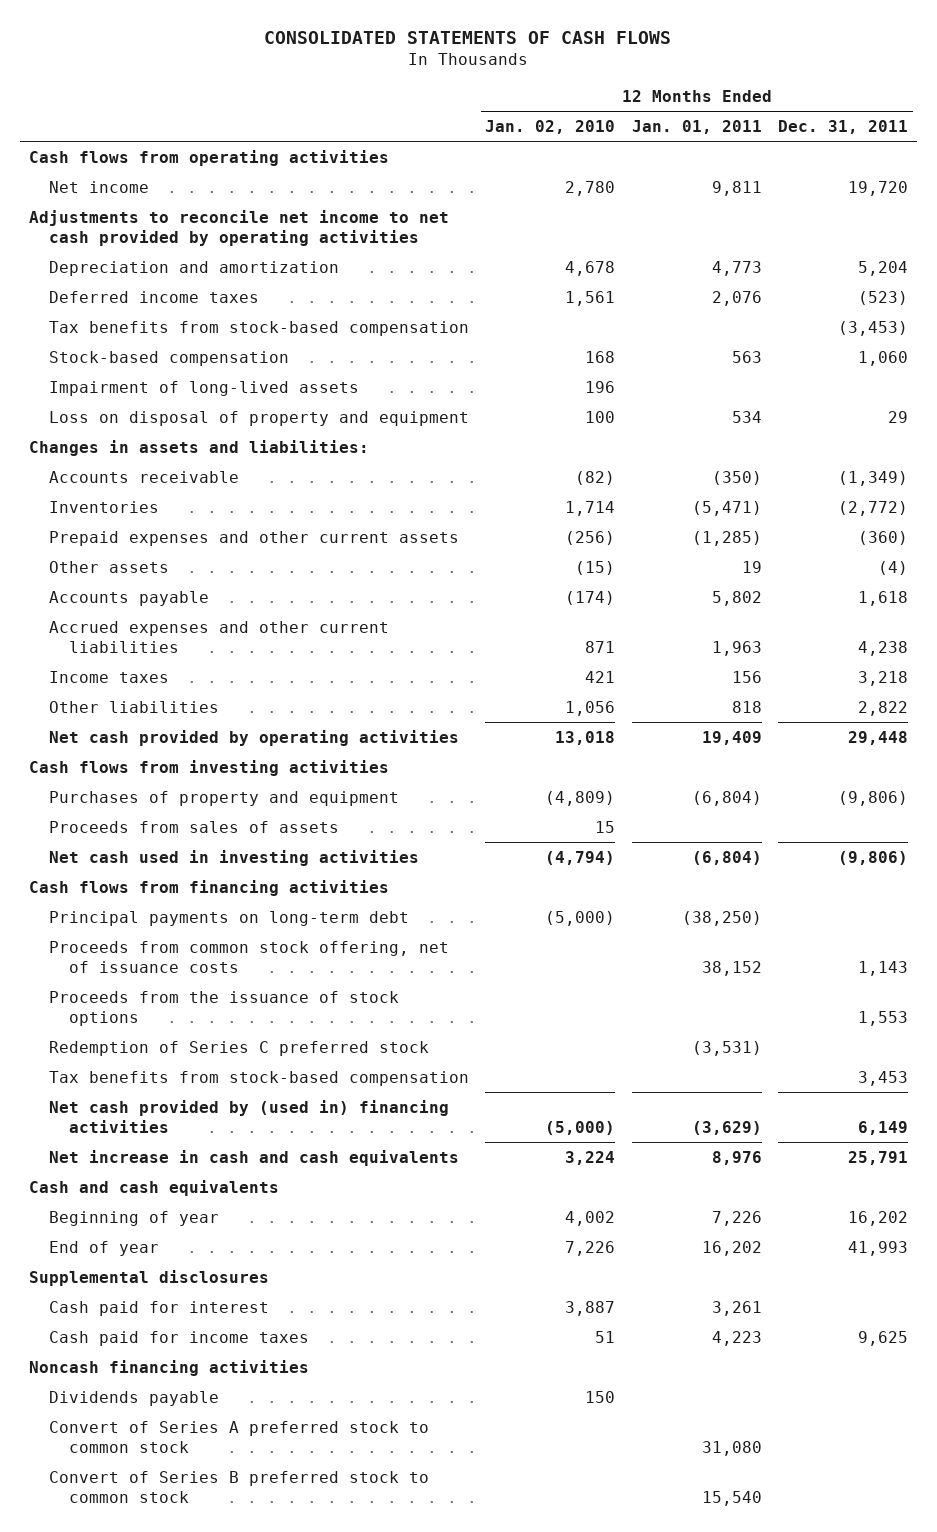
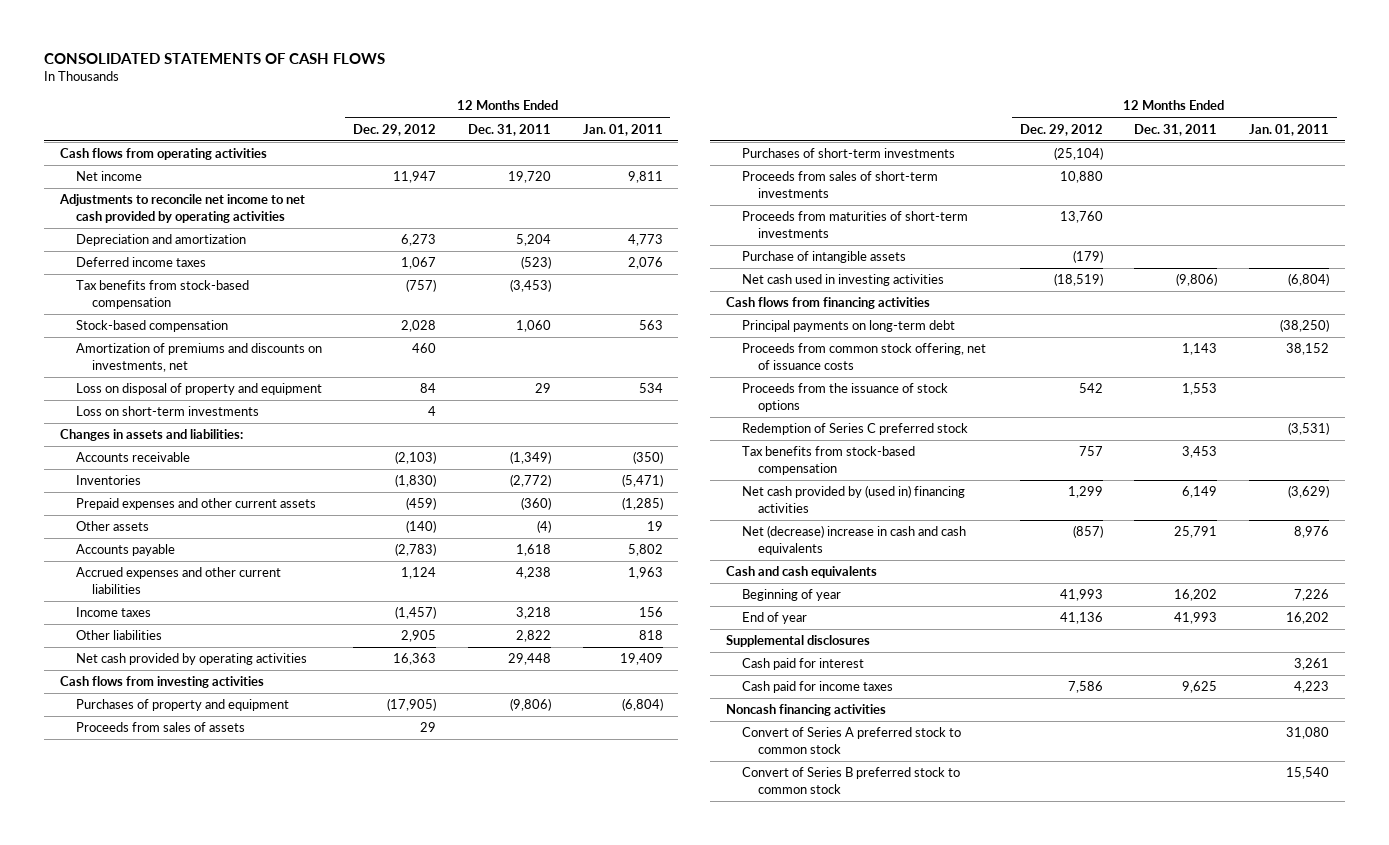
- | 12 Months Ended Jan. 02, 2010 | 12 Months Ended Jan. 01, 2011 | 12 Months Ended Dec. 31, 2011
+ | 12 Months Ended Dec. 29, 2012 | 12 Months Ended Dec. 31, 2011 | 12 Months Ended Jan. 01, 2011
- Impairment of long-lived assets | 196 | |
+ Amortization of premiums and discounts on investments, net | 460 | |
+ Loss on short-term investments | 4 | |
+ Purchases of short-term investments | (25,104) | |
+ Proceeds from sales of short-term investments | 10,880 | |
+ Proceeds from maturities of short-term investments | 13,760 | |
+ Purchase of intangible assets | (179) | |
- Net increase in cash and cash equivalents | 3,224 | 8,976 | 25,791
+ Net (decrease) increase in cash and cash equivalents | (857) | 25,791 | 8,976
- Dividends payable | 150 | |

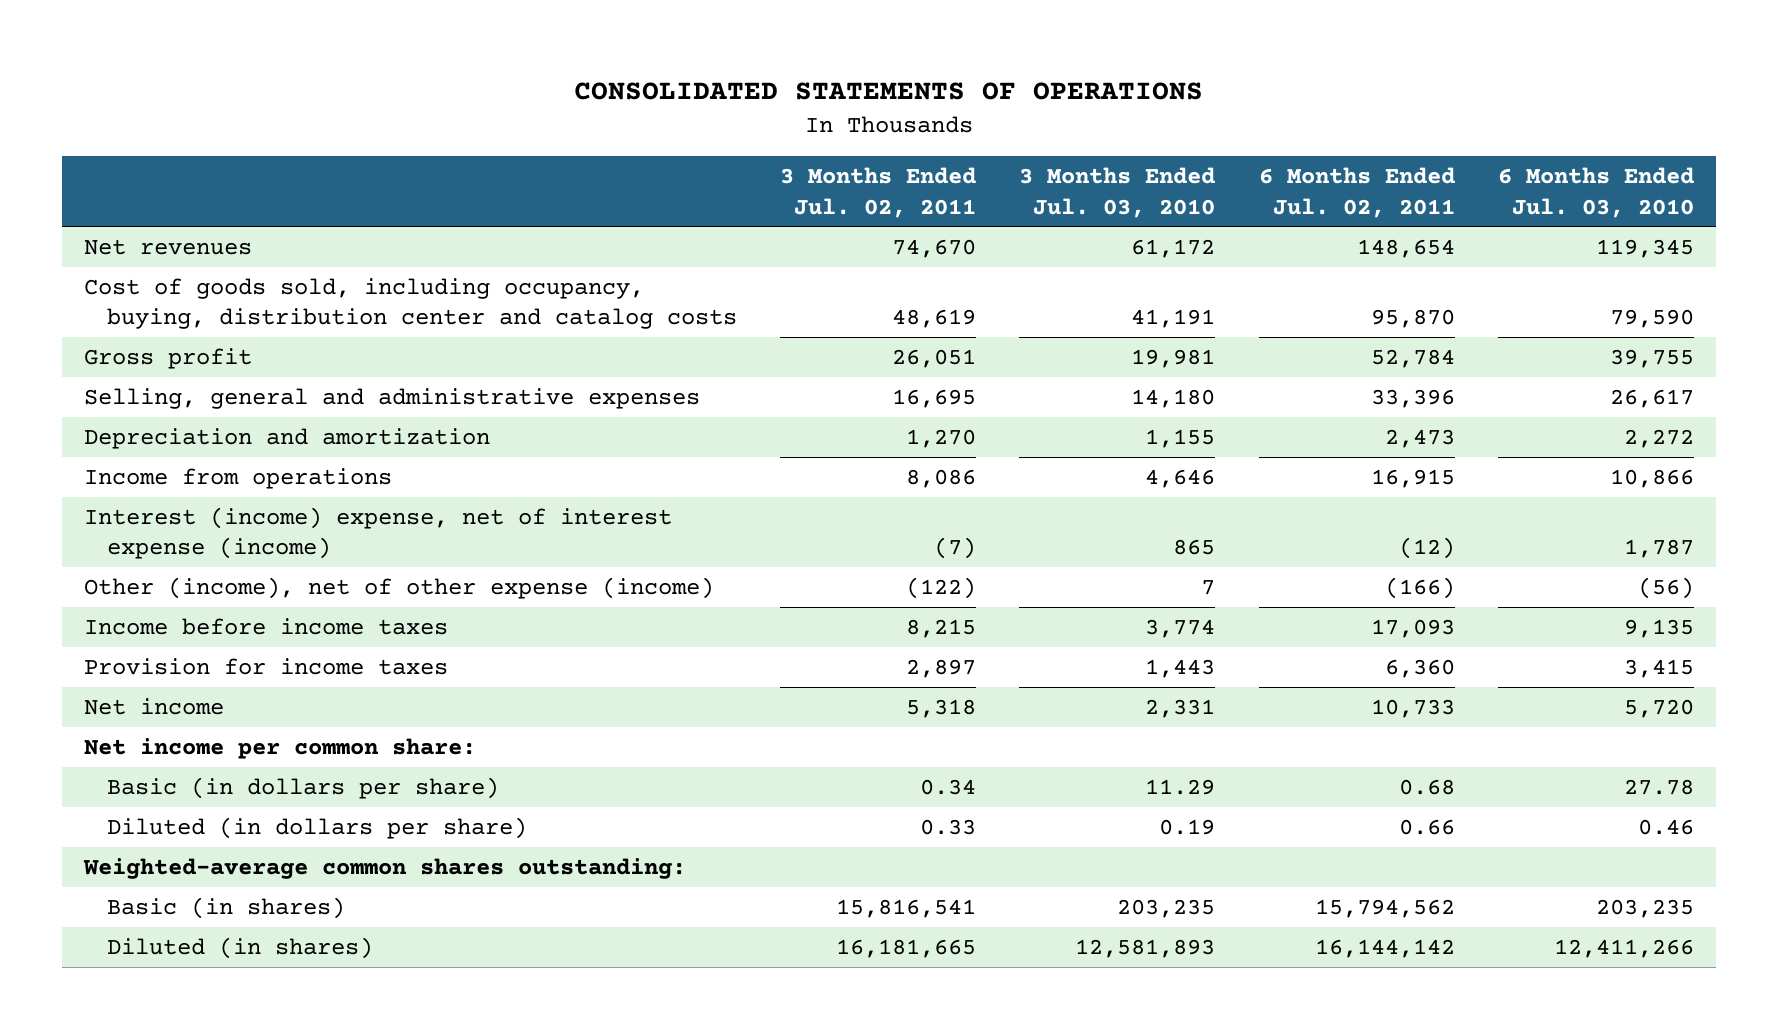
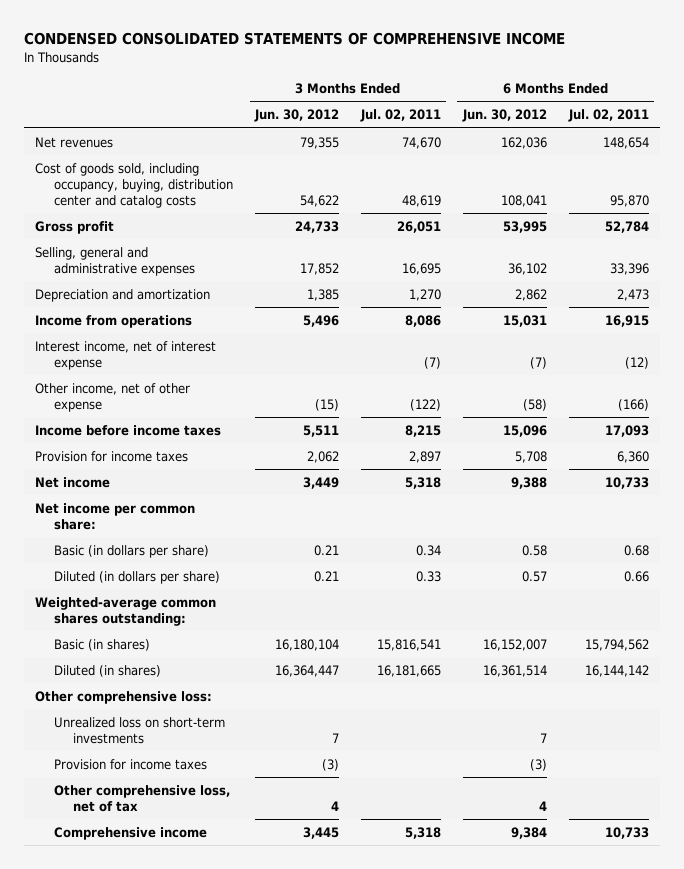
- CONSOLIDATED STATEMENTS OF OPERATIONS
+ CONDENSED CONSOLIDATED STATEMENTS OF COMPREHENSIVE INCOME
- | 3 Months Ended Jul. 02, 2011 | 3 Months Ended Jul. 03, 2010 | 6 Months Ended Jul. 02, 2011 | 6 Months Ended Jul. 03, 2010
+ | 3 Months Ended Jun. 30, 2012 | 3 Months Ended Jul. 02, 2011 | 6 Months Ended Jun. 30, 2012 | 6 Months Ended Jul. 02, 2011
- Interest (income) expense, net of interest expense (income) | (7) | 865 | (12) | 1,787
- Other (income), net of other expense (income) | (122) | 7 | (166) | (56)
+ Interest income, net of interest expense | | (7) | (7) | (12)
+ Other income, net of other expense | (15) | (122) | (58) | (166)
+ Other comprehensive loss:
+ Unrealized loss on short-term investments | 7 | | 7 |
+ Provision for income taxes | (3) | | (3) |
+ Other comprehensive loss, net of tax | 4 | | 4 |
+ Comprehensive income | 3,445 | 5,318 | 9,384 | 10,733

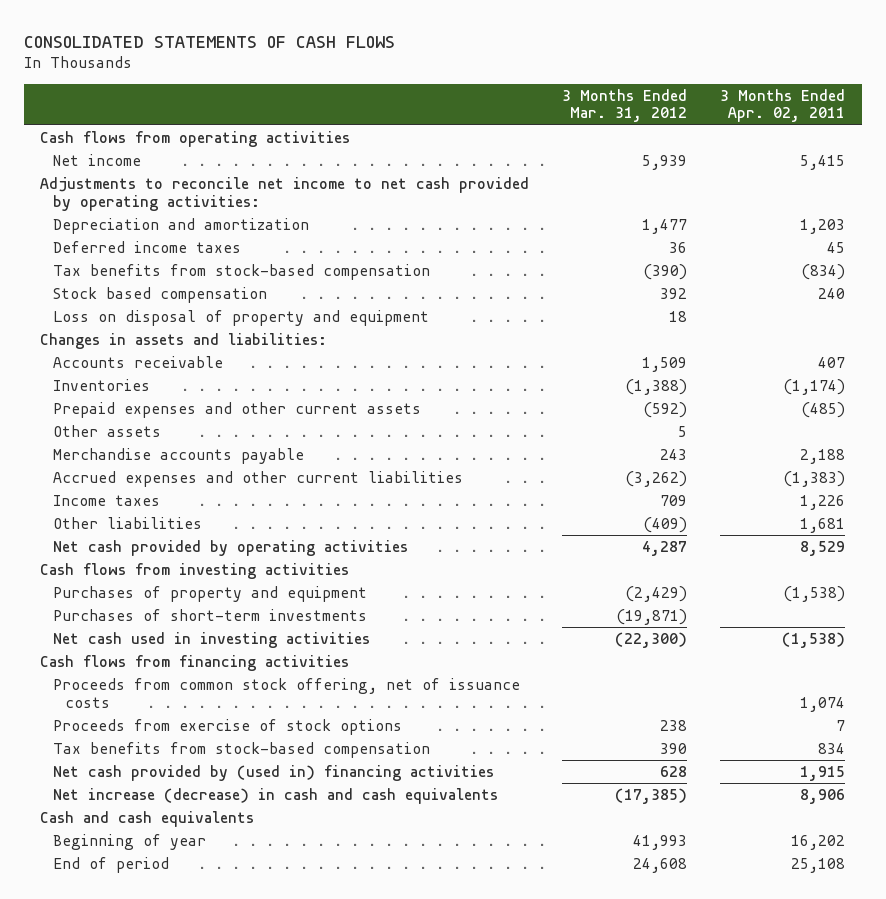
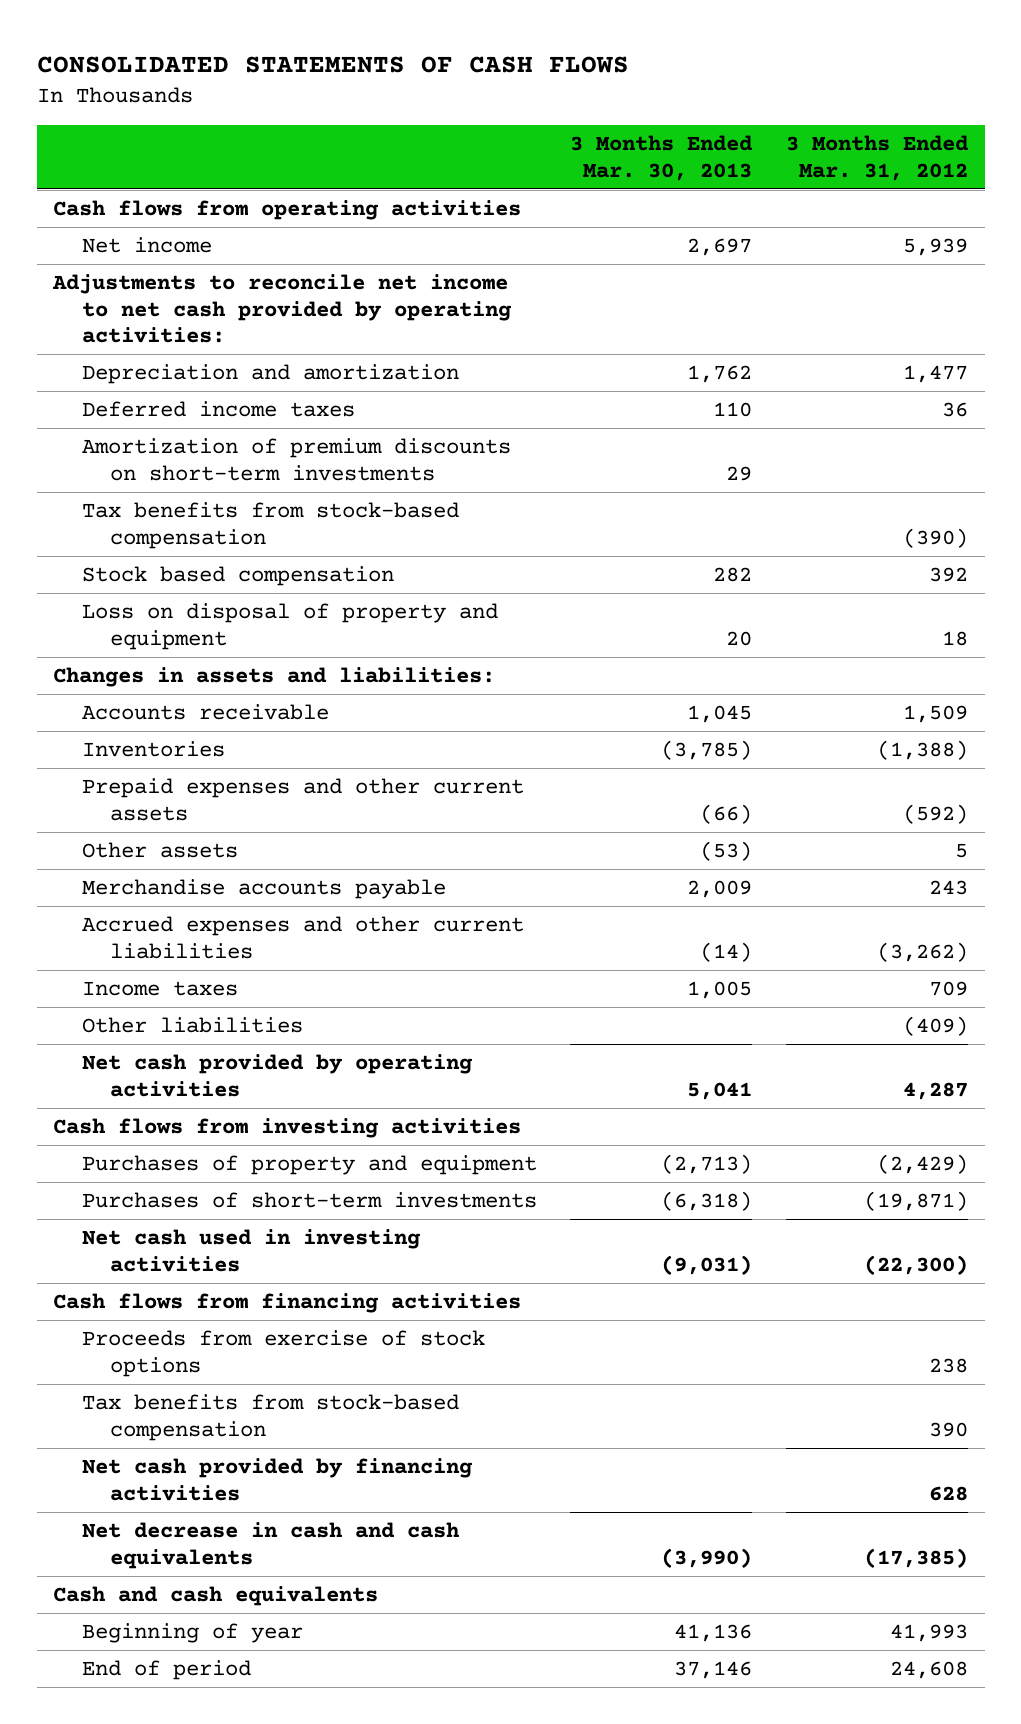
- | 3 Months Ended Mar. 31, 2012 | 3 Months Ended Apr. 02, 2011
+ | 3 Months Ended Mar. 30, 2013 | 3 Months Ended Mar. 31, 2012
+ Amortization of premium discounts on short-term investments | 29 |
- Proceeds from common stock offering, net of issuance costs | | 1,074
- Net cash provided by (used in) financing activities | 628 | 1,915
- Net increase (decrease) in cash and cash equivalents | (17,385) | 8,906
+ Net cash provided by financing activities | | 628
+ Net decrease in cash and cash equivalents | (3,990) | (17,385)

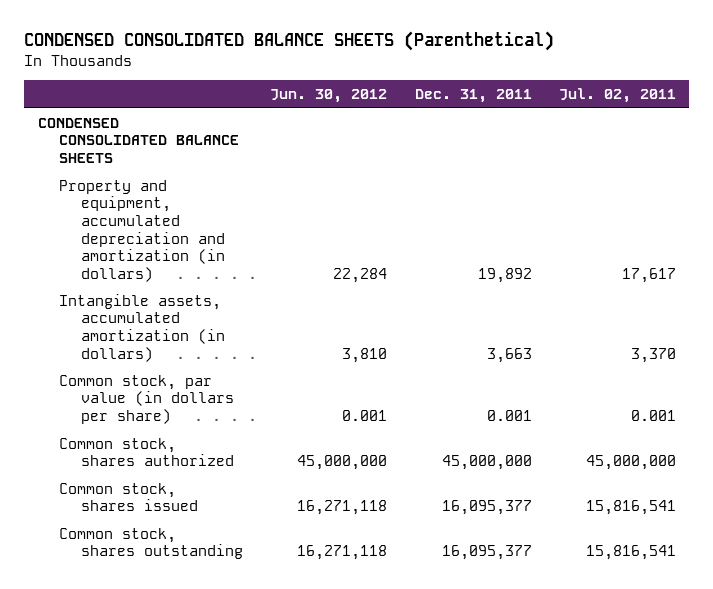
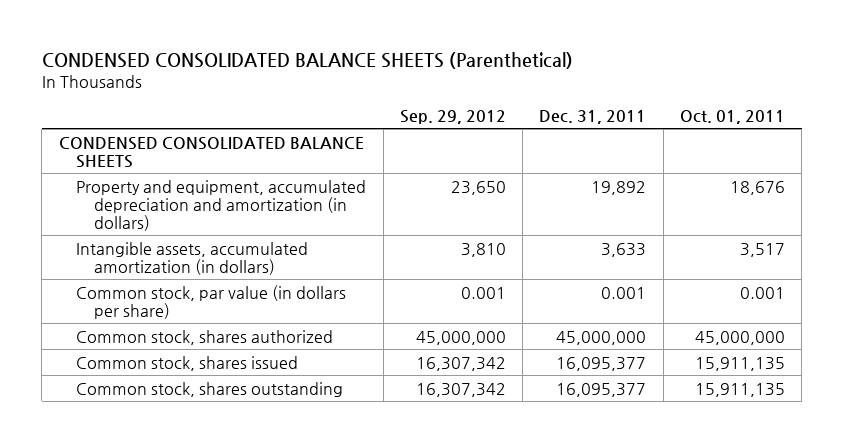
- | Jun. 30, 2012 | Dec. 31, 2011 | Jul. 02, 2011
+ | Sep. 29, 2012 | Dec. 31, 2011 | Oct. 01, 2011
- Intangible assets, accumulated amortization (in dollars) | 3,810 | 3,663 | 3,370
+ Intangible assets, accumulated amortization (in dollars) | 3,810 | 3,633 | 3,517

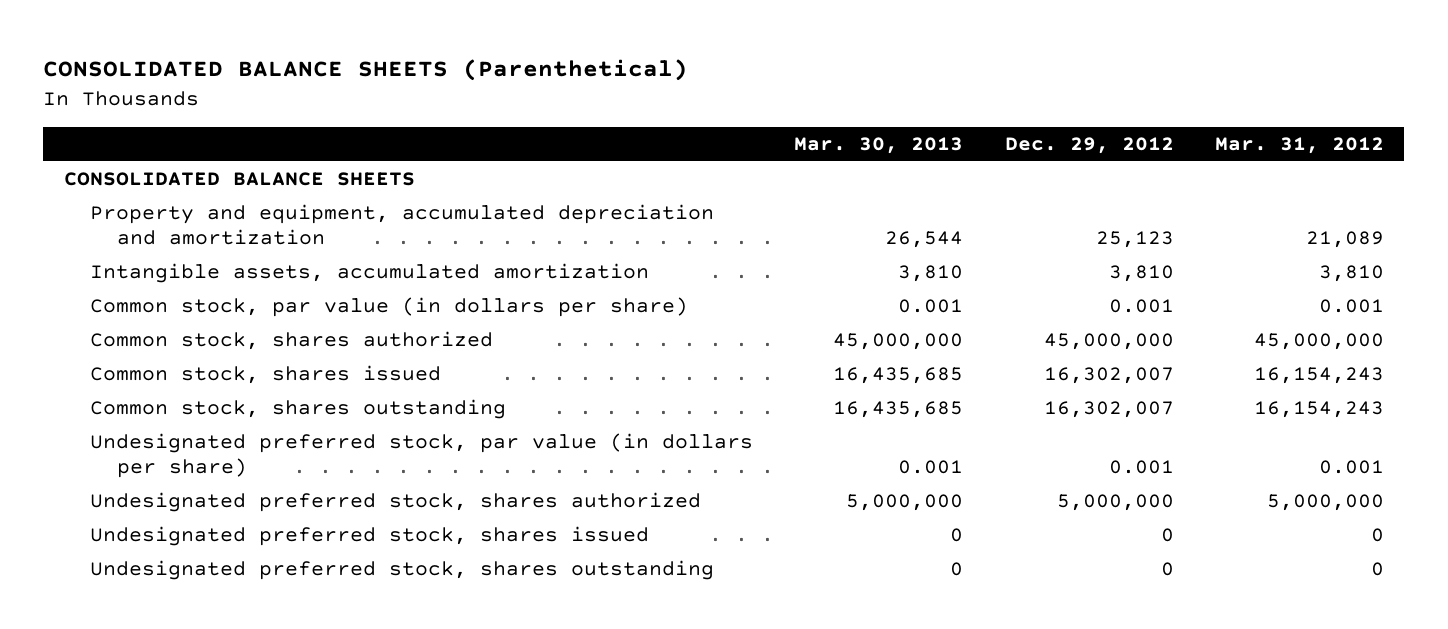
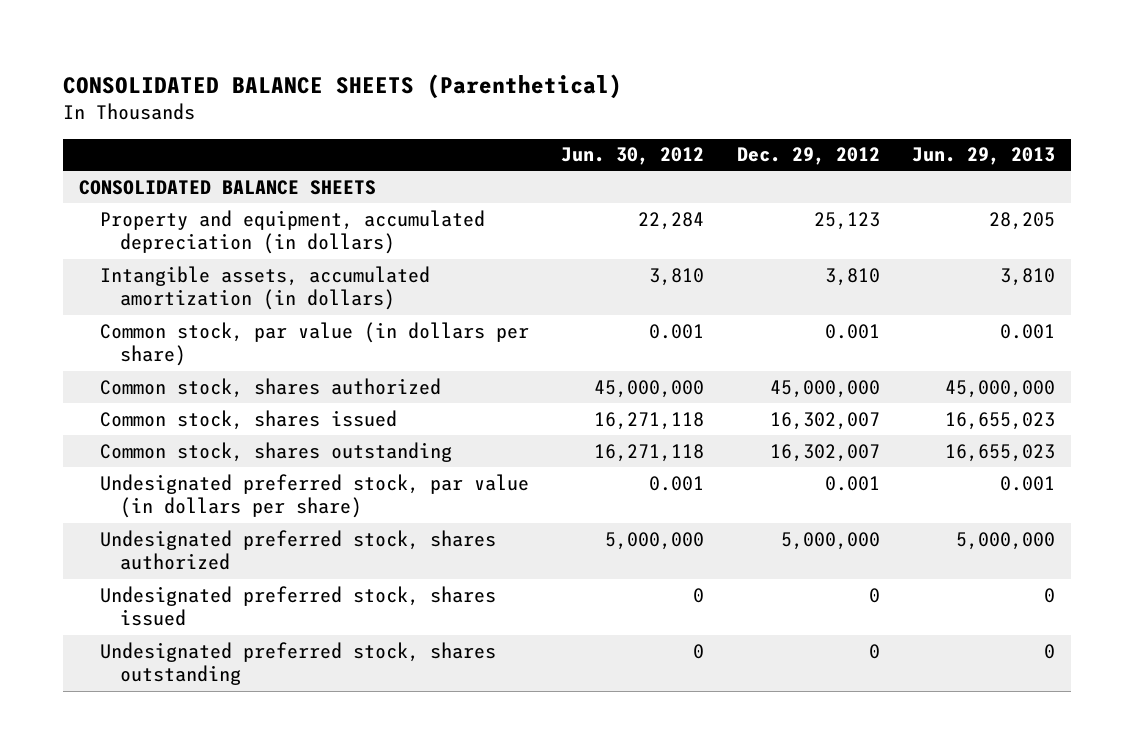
- | Mar. 30, 2013 | Dec. 29, 2012 | Mar. 31, 2012
+ | Jun. 30, 2012 | Dec. 29, 2012 | Jun. 29, 2013
- Property and equipment, accumulated depreciation and amortization | 26,544 | 25,123 | 21,089
- Intangible assets, accumulated amortization | 3,810 | 3,810 | 3,810
+ Property and equipment, accumulated depreciation (in dollars) | 22,284 | 25,123 | 28,205
+ Intangible assets, accumulated amortization (in dollars) | 3,810 | 3,810 | 3,810

